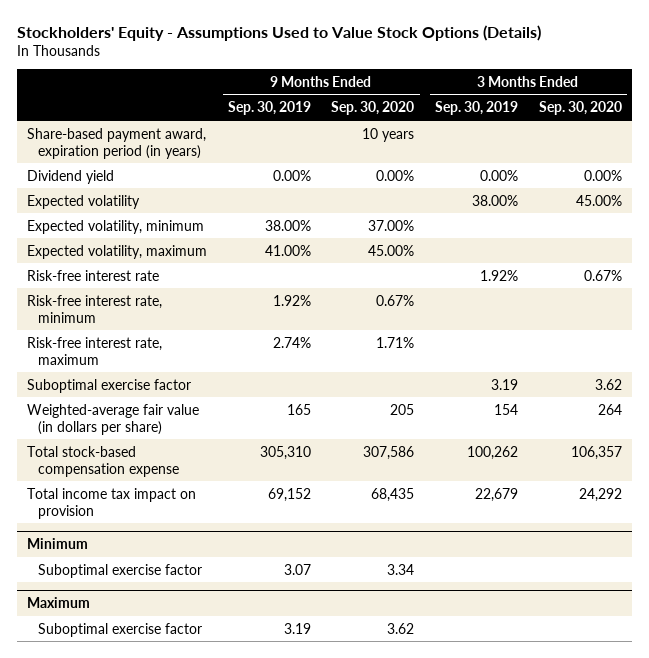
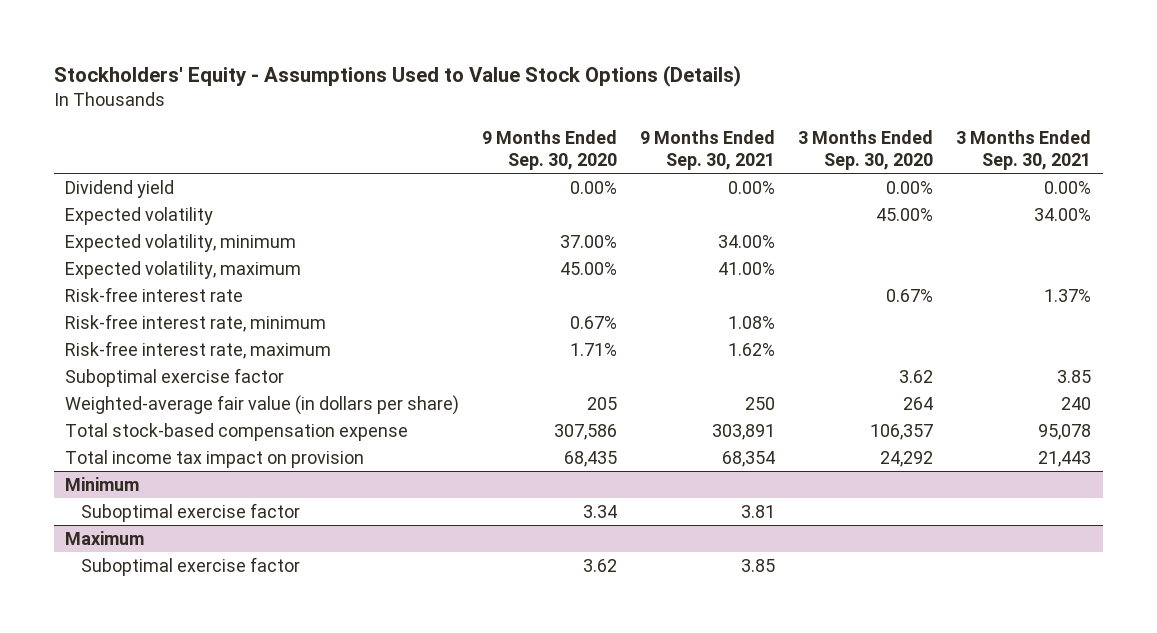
- | 9 Months Ended Sep. 30, 2019 | 9 Months Ended Sep. 30, 2020 | 3 Months Ended Sep. 30, 2019 | 3 Months Ended Sep. 30, 2020
+ | 9 Months Ended Sep. 30, 2020 | 9 Months Ended Sep. 30, 2021 | 3 Months Ended Sep. 30, 2020 | 3 Months Ended Sep. 30, 2021
- Share-based payment award, expiration period (in years) | | 10 years | |

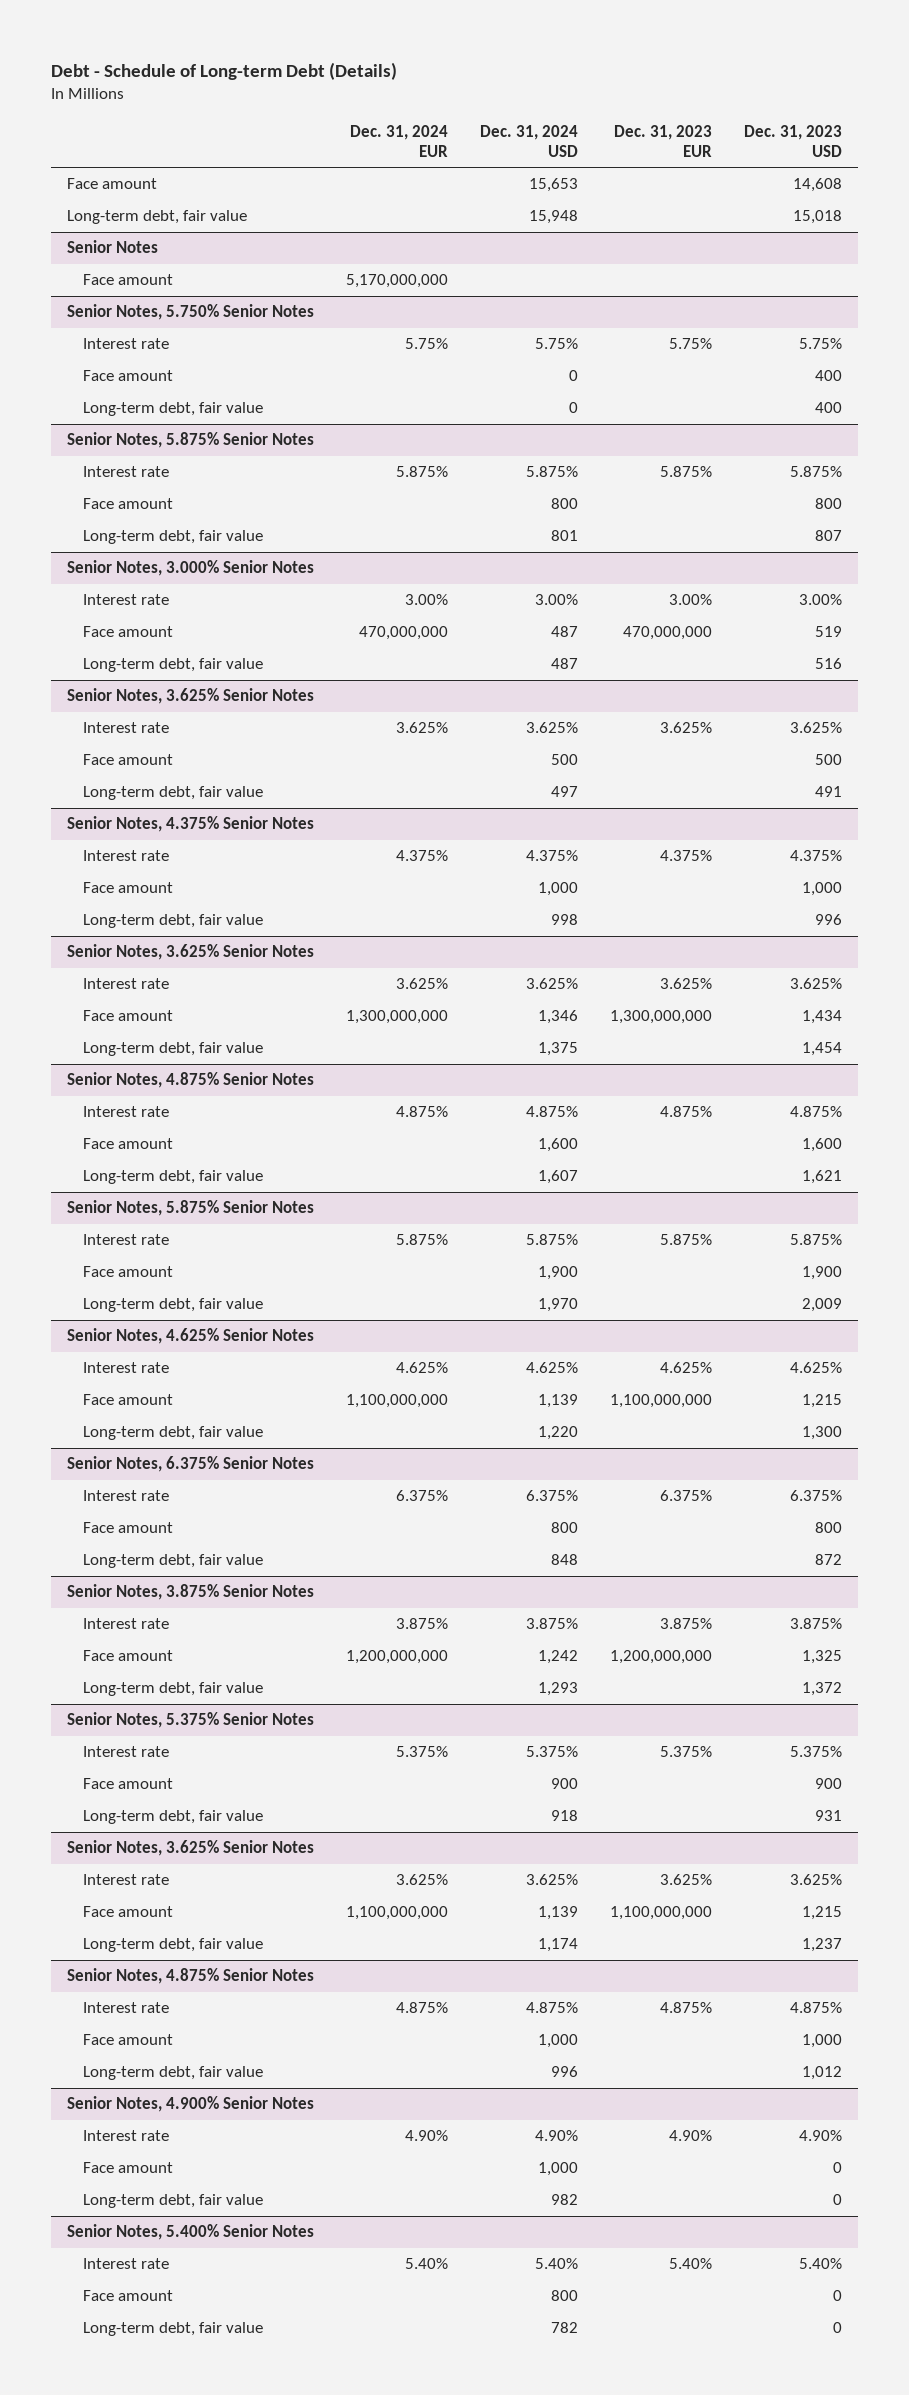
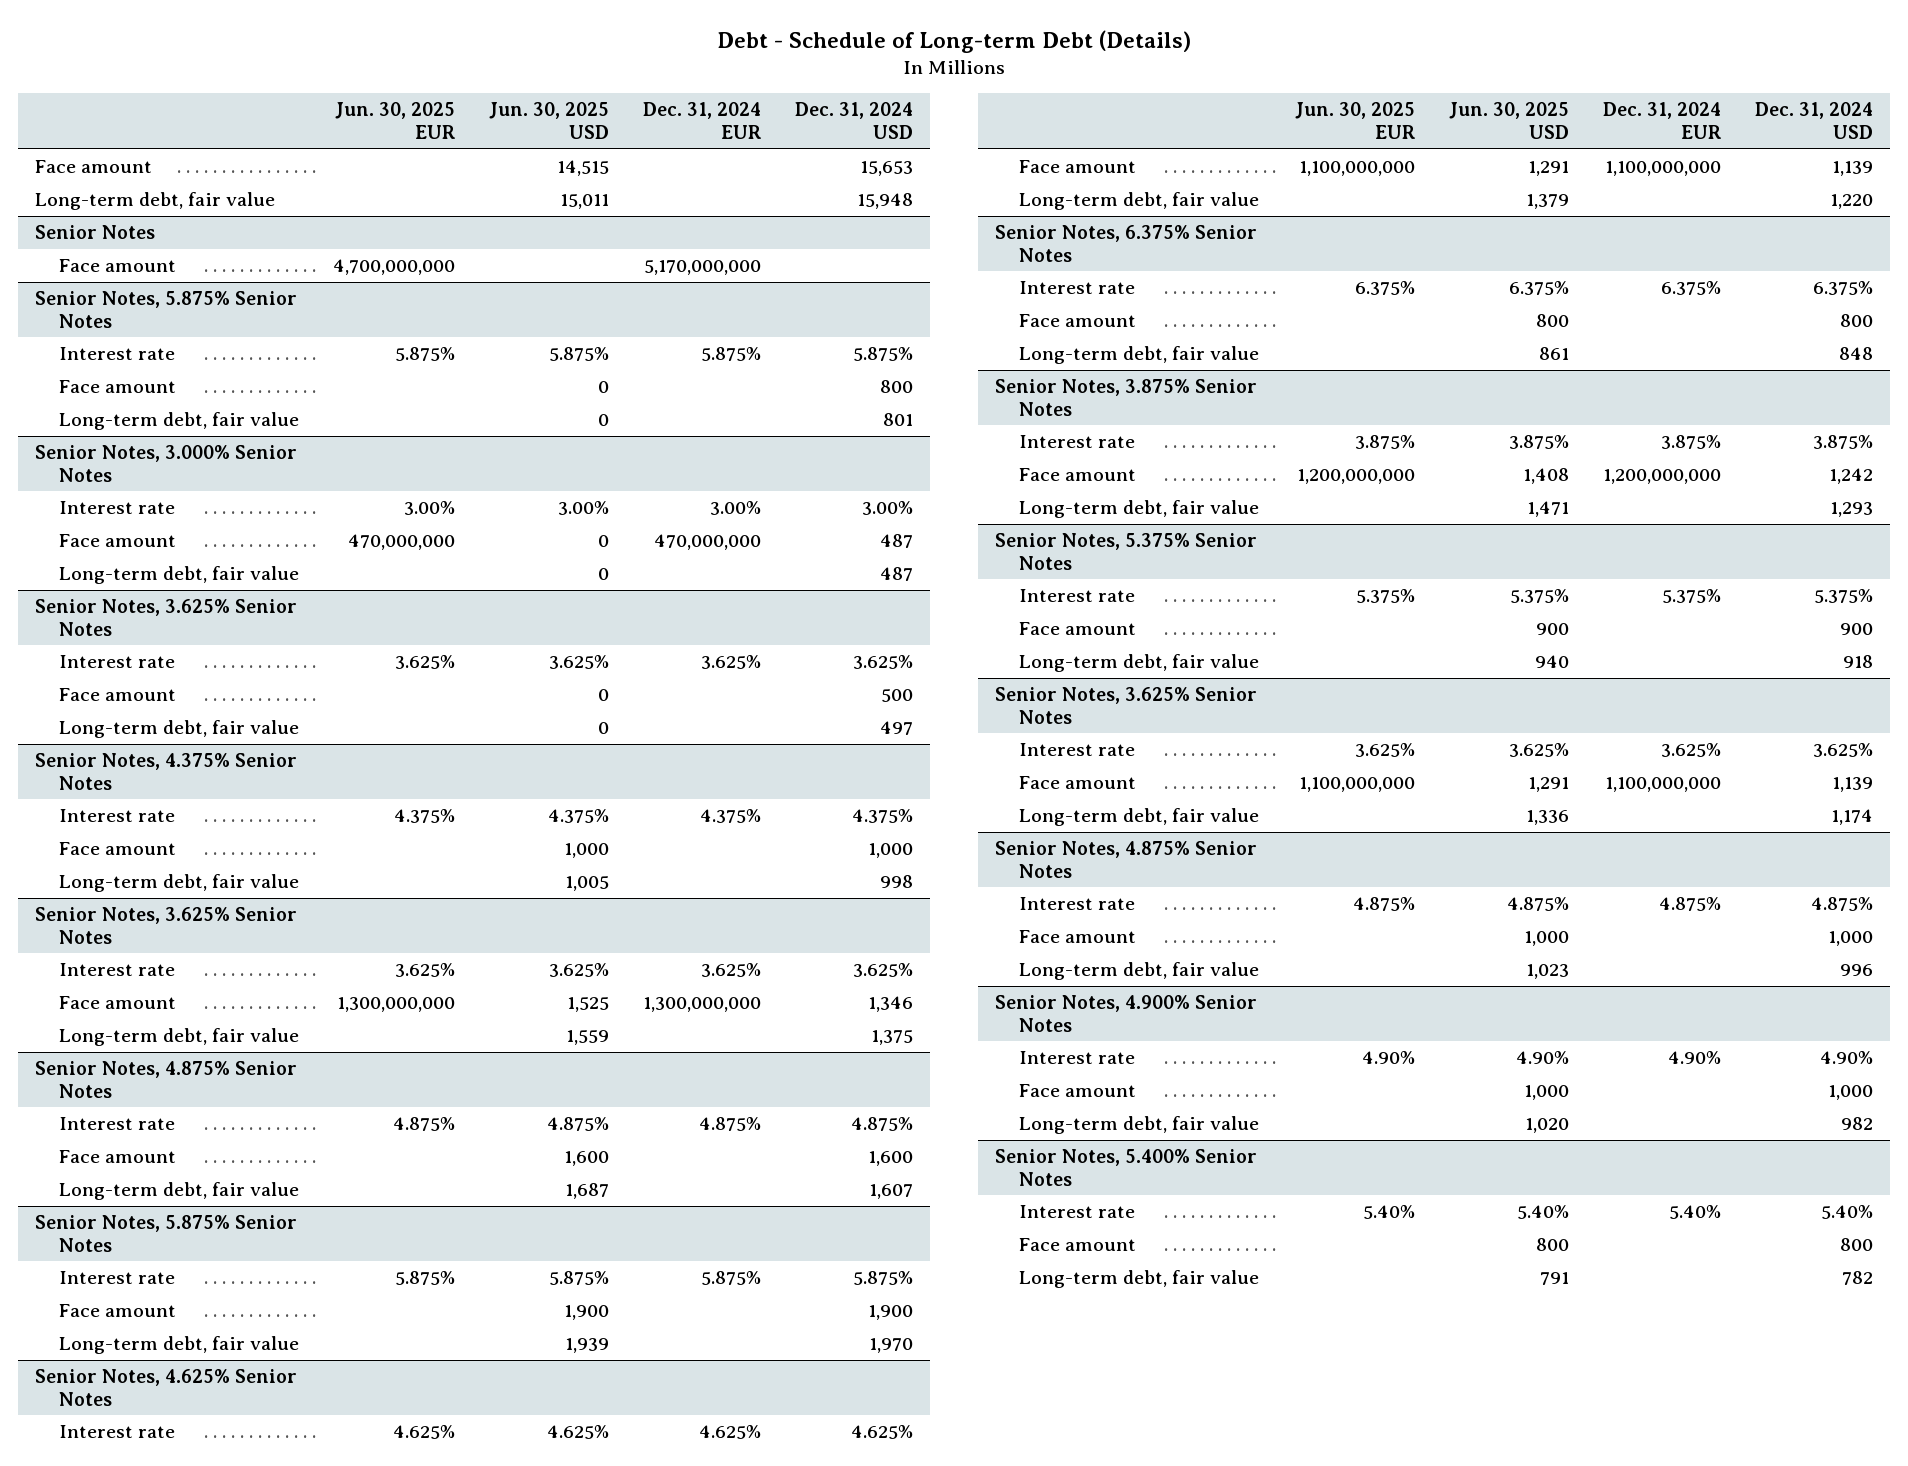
- | Dec. 31, 2024 EUR | Dec. 31, 2024 USD | Dec. 31, 2023 EUR | Dec. 31, 2023 USD
+ | Jun. 30, 2025 EUR | Jun. 30, 2025 USD | Dec. 31, 2024 EUR | Dec. 31, 2024 USD
- Senior Notes, 5.750% Senior Notes
- Interest rate | 5.75% | 5.75% | 5.75% | 5.75%
- Face amount | | 0 | | 400
- Long-term debt, fair value | | 0 | | 400

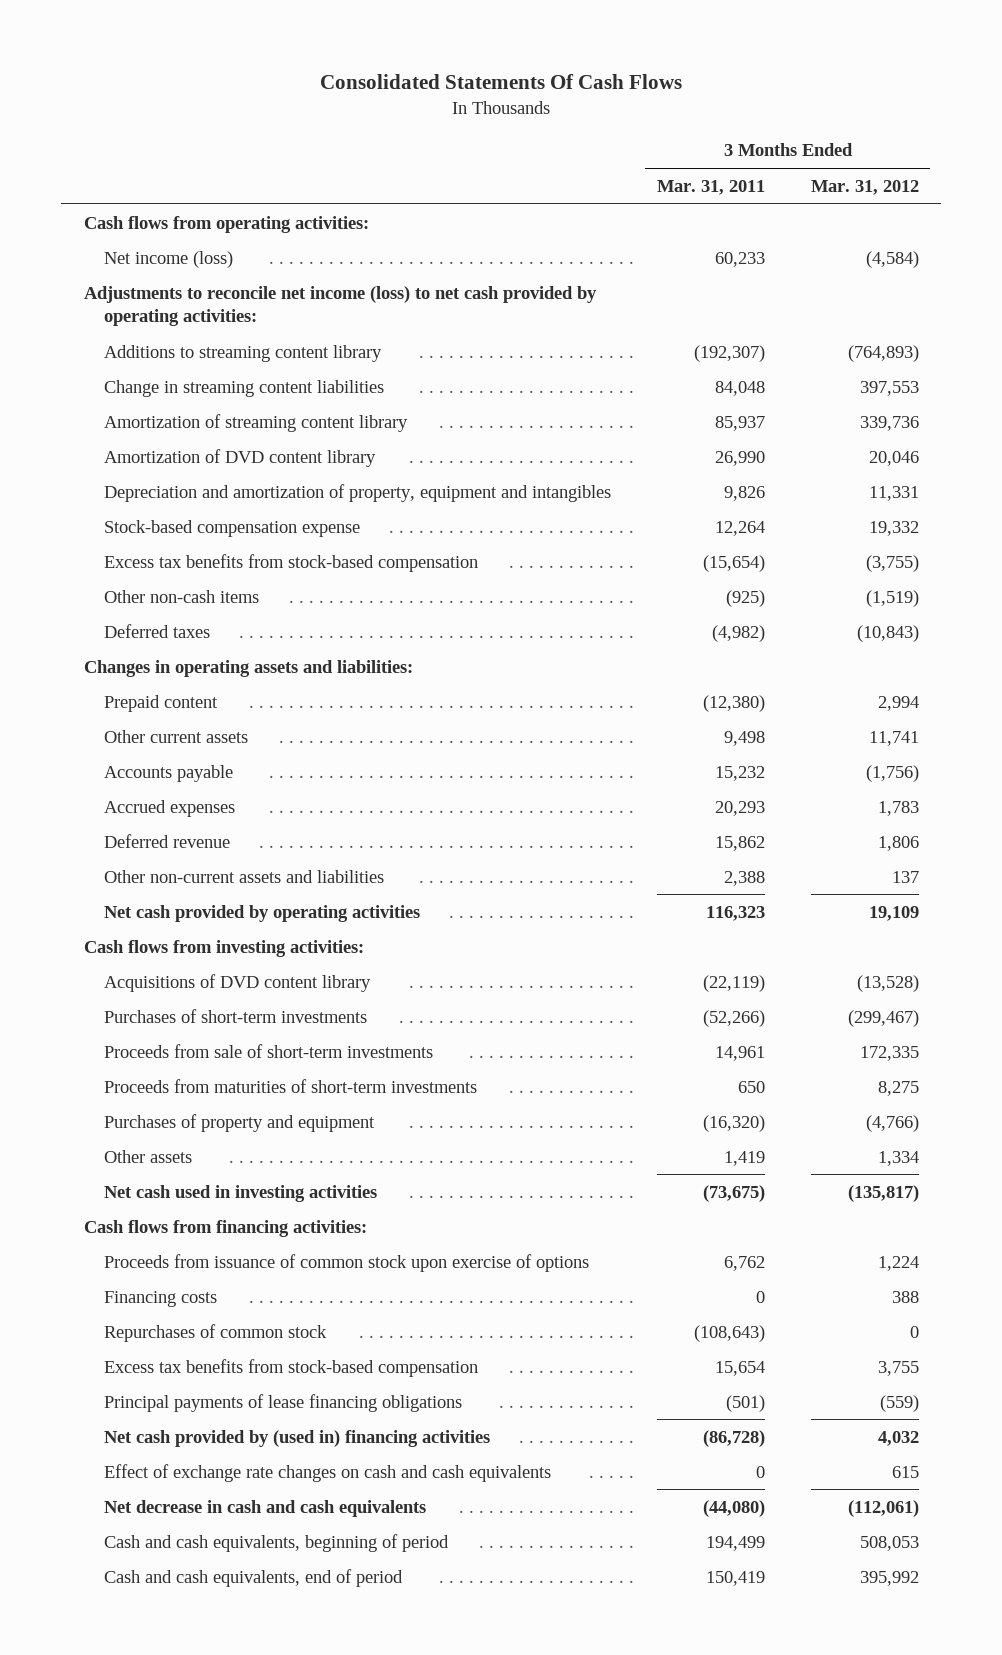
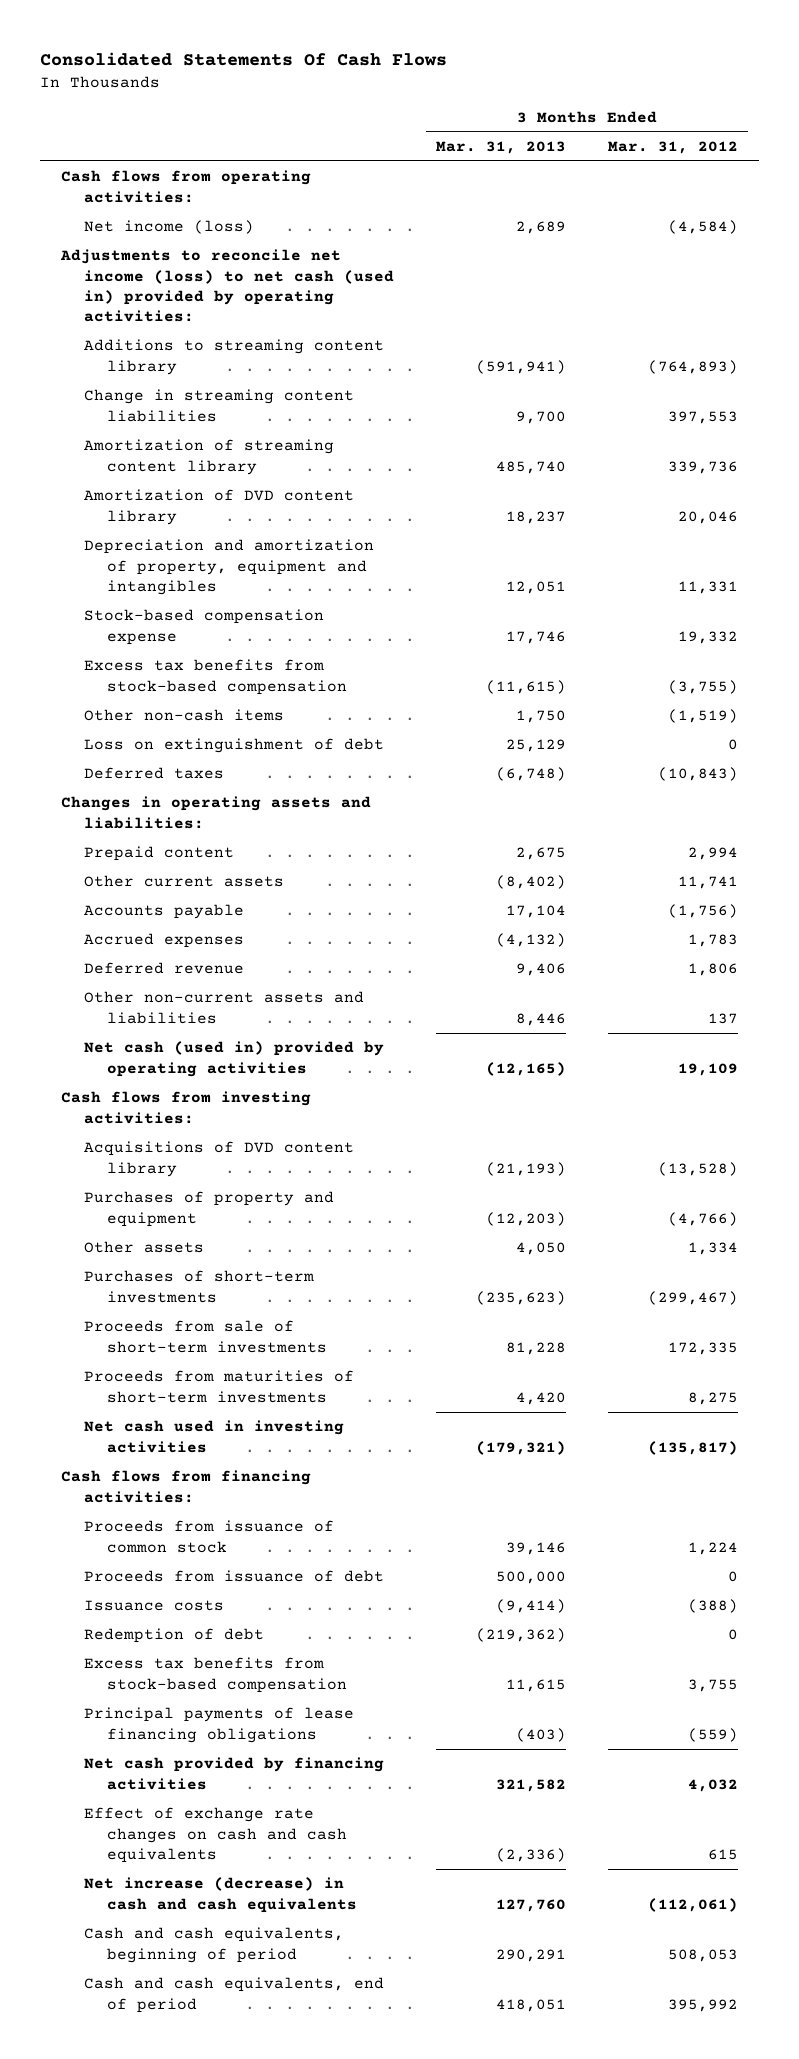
- | 3 Months Ended Mar. 31, 2011 | 3 Months Ended Mar. 31, 2012
+ | 3 Months Ended Mar. 31, 2013 | 3 Months Ended Mar. 31, 2012
- Adjustments to reconcile net income (loss) to net cash provided by operating activities:
+ Adjustments to reconcile net income (loss) to net cash (used in) provided by operating activities:
+ Loss on extinguishment of debt | 25,129 | 0
- Net cash provided by operating activities | 116,323 | 19,109
+ Net cash (used in) provided by operating activities | (12,165) | 19,109
moved up: Purchases of property and equipment | (12,203) | (4,766)
moved up: Other assets | 4,050 | 1,334
- Proceeds from issuance of common stock upon exercise of options | 6,762 | 1,224
- Financing costs | 0 | 388
- Repurchases of common stock | (108,643) | 0
+ Proceeds from issuance of common stock | 39,146 | 1,224
+ Proceeds from issuance of debt | 500,000 | 0
+ Issuance costs | (9,414) | (388)
+ Redemption of debt | (219,362) | 0
- Net cash provided by (used in) financing activities | (86,728) | 4,032
+ Net cash provided by financing activities | 321,582 | 4,032
- Net decrease in cash and cash equivalents | (44,080) | (112,061)
+ Net increase (decrease) in cash and cash equivalents | 127,760 | (112,061)

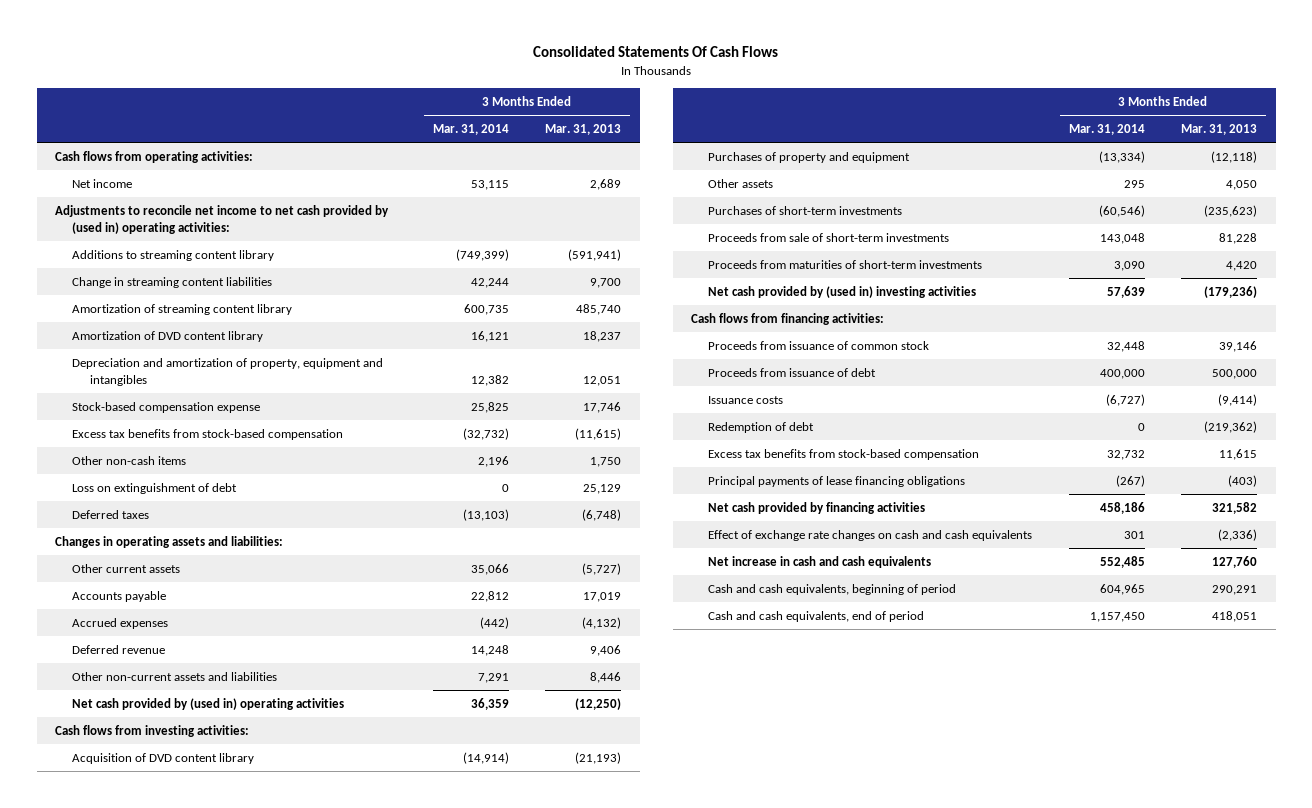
- | 3 Months Ended Mar. 31, 2013 | 3 Months Ended Mar. 31, 2012
+ | 3 Months Ended Mar. 31, 2014 | 3 Months Ended Mar. 31, 2013
- Net income (loss) | 2,689 | (4,584)
- Adjustments to reconcile net income (loss) to net cash (used in) provided by operating activities:
+ Net income | 53,115 | 2,689
+ Adjustments to reconcile net income to net cash provided by (used in) operating activities:
- Prepaid content | 2,675 | 2,994
- Other current assets | (8,402) | 11,741
- Accounts payable | 17,104 | (1,756)
+ Other current assets | 35,066 | (5,727)
+ Accounts payable | 22,812 | 17,019
- Net cash (used in) provided by operating activities | (12,165) | 19,109
+ Net cash provided by (used in) operating activities | 36,359 | (12,250)
- Acquisitions of DVD content library | (21,193) | (13,528)
- Purchases of property and equipment | (12,203) | (4,766)
+ Acquisition of DVD content library | (14,914) | (21,193)
+ Purchases of property and equipment | (13,334) | (12,118)
- Net cash used in investing activities | (179,321) | (135,817)
+ Net cash provided by (used in) investing activities | 57,639 | (179,236)
- Net increase (decrease) in cash and cash equivalents | 127,760 | (112,061)
+ Net increase in cash and cash equivalents | 552,485 | 127,760

